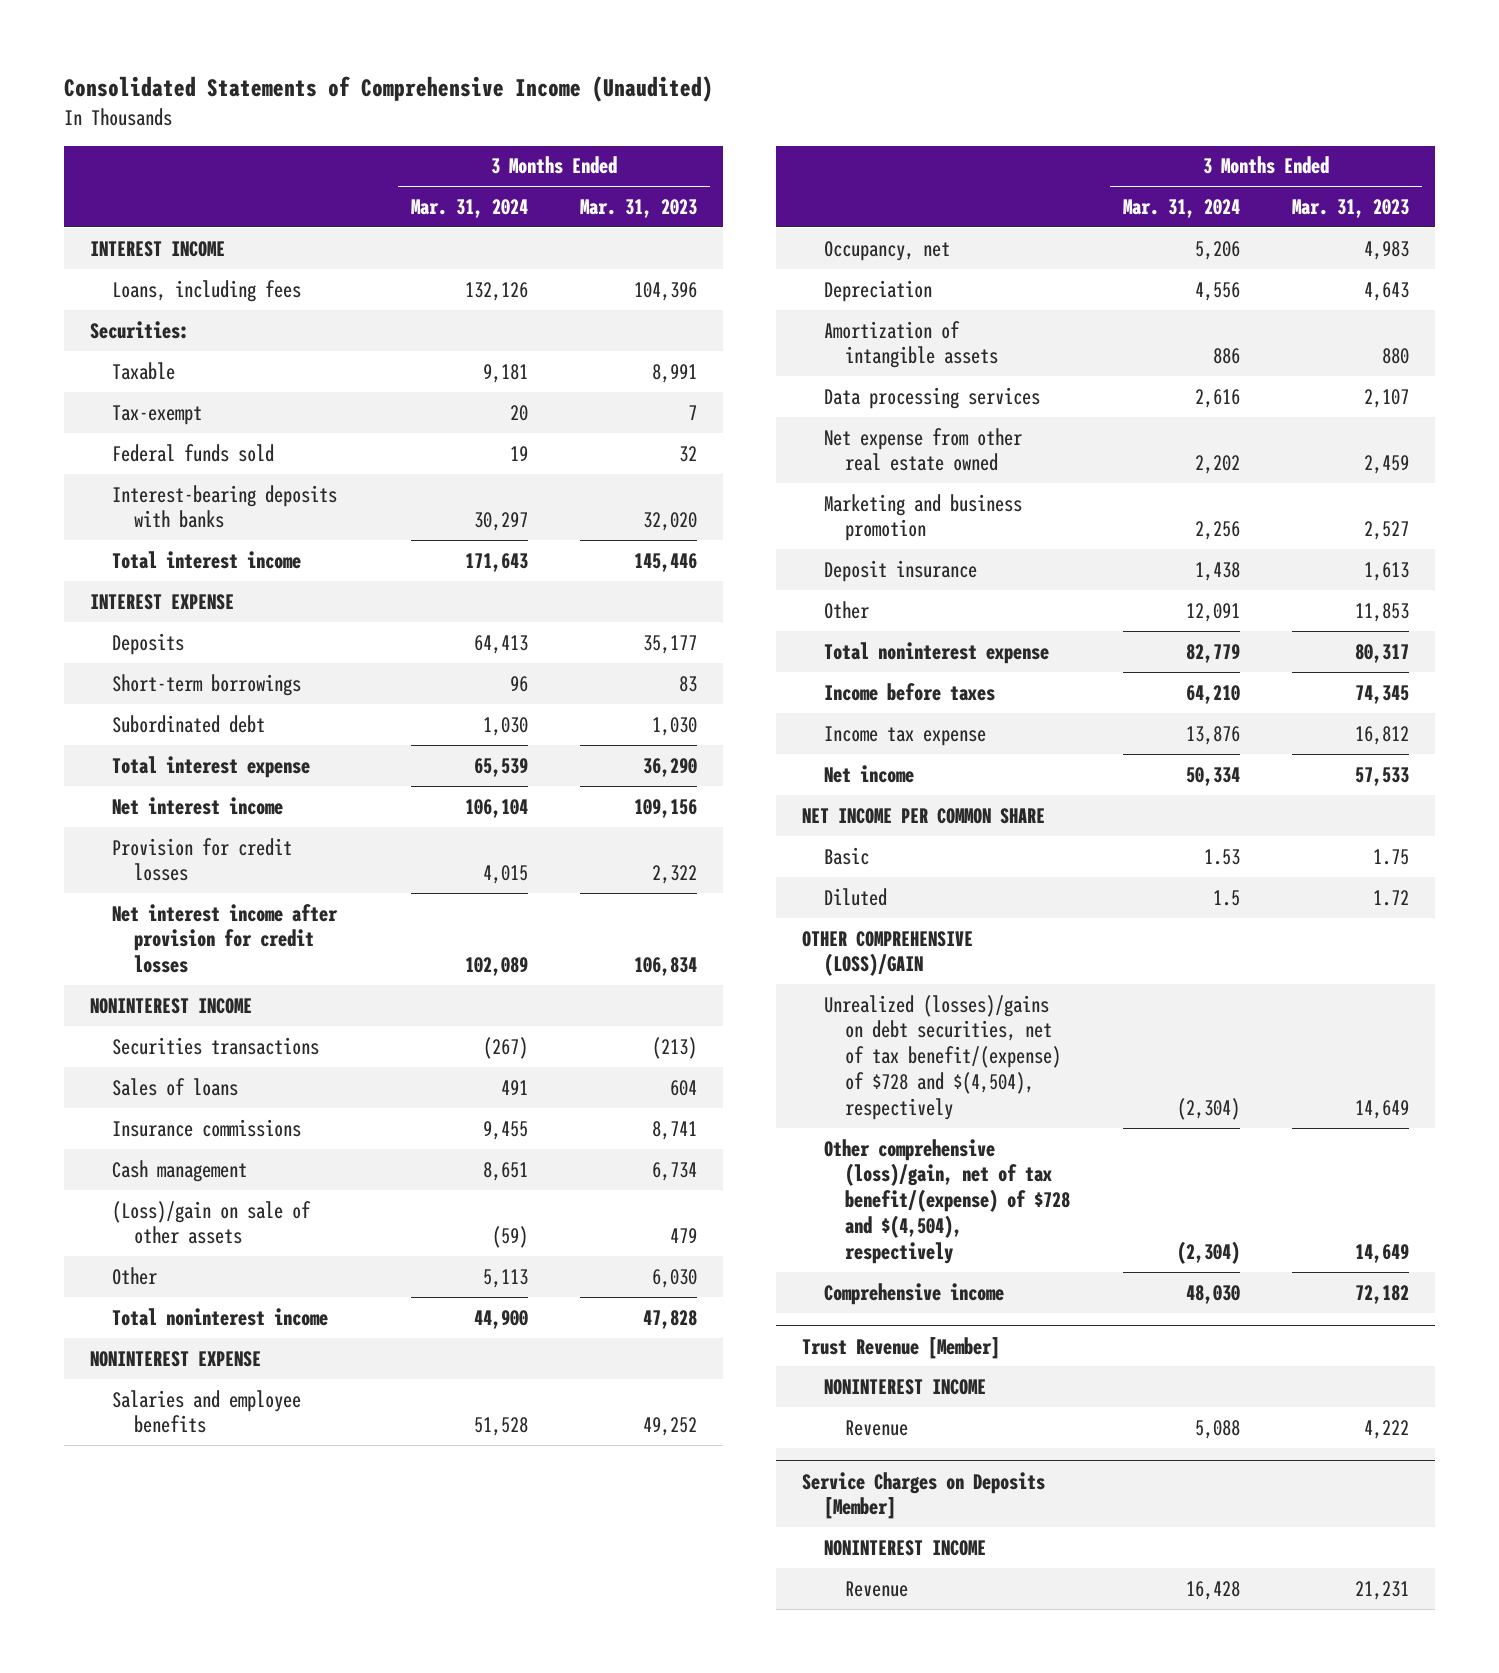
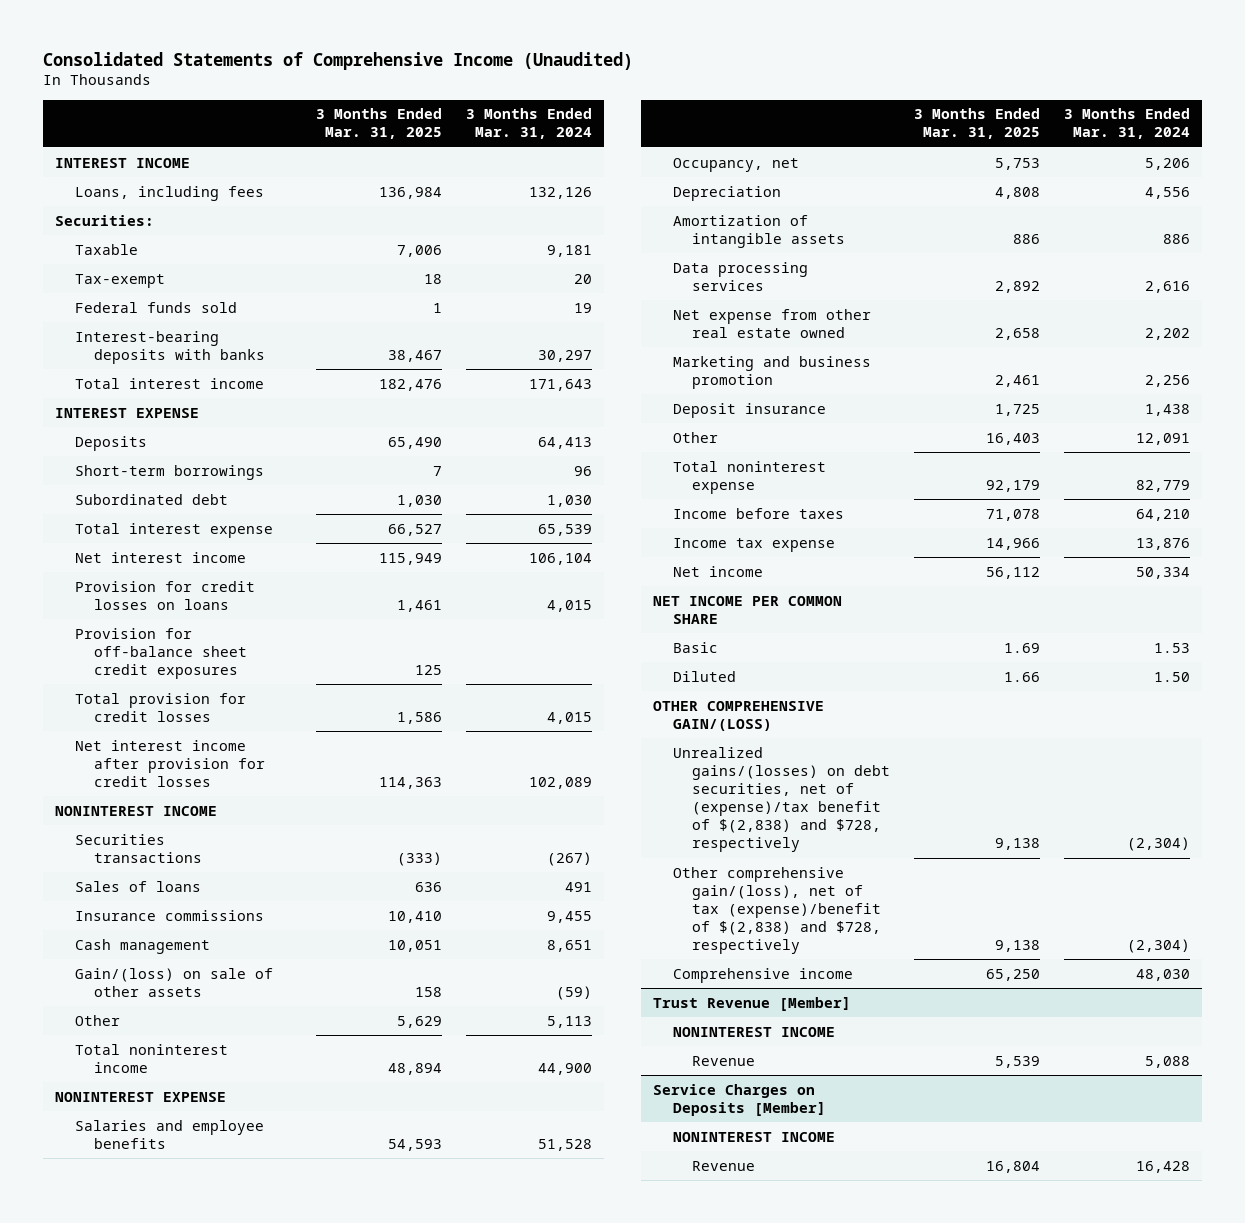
- | 3 Months Ended Mar. 31, 2024 | 3 Months Ended Mar. 31, 2023
+ | 3 Months Ended Mar. 31, 2025 | 3 Months Ended Mar. 31, 2024
- Provision for credit losses | 4,015 | 2,322
+ Provision for credit losses on loans | 1,461 | 4,015
+ Provision for off-balance sheet credit exposures | 125 |
+ Total provision for credit losses | 1,586 | 4,015
- (Loss)/gain on sale of other assets | (59) | 479
+ Gain/(loss) on sale of other assets | 158 | (59)
- Diluted | 1.5 | 1.72
- OTHER COMPREHENSIVE (LOSS)/GAIN
- Unrealized (losses)/gains on debt securities, net of tax benefit/(expense) of $728 and $(4,504), respectively | (2,304) | 14,649
- Other comprehensive (loss)/gain, net of tax benefit/(expense) of $728 and $(4,504), respectively | (2,304) | 14,649
+ Diluted | 1.66 | 1.50
+ OTHER COMPREHENSIVE GAIN/(LOSS)
+ Unrealized gains/(losses) on debt securities, net of (expense)/tax benefit of $(2,838) and $728, respectively | 9,138 | (2,304)
+ Other comprehensive gain/(loss), net of tax (expense)/benefit of $(2,838) and $728, respectively | 9,138 | (2,304)

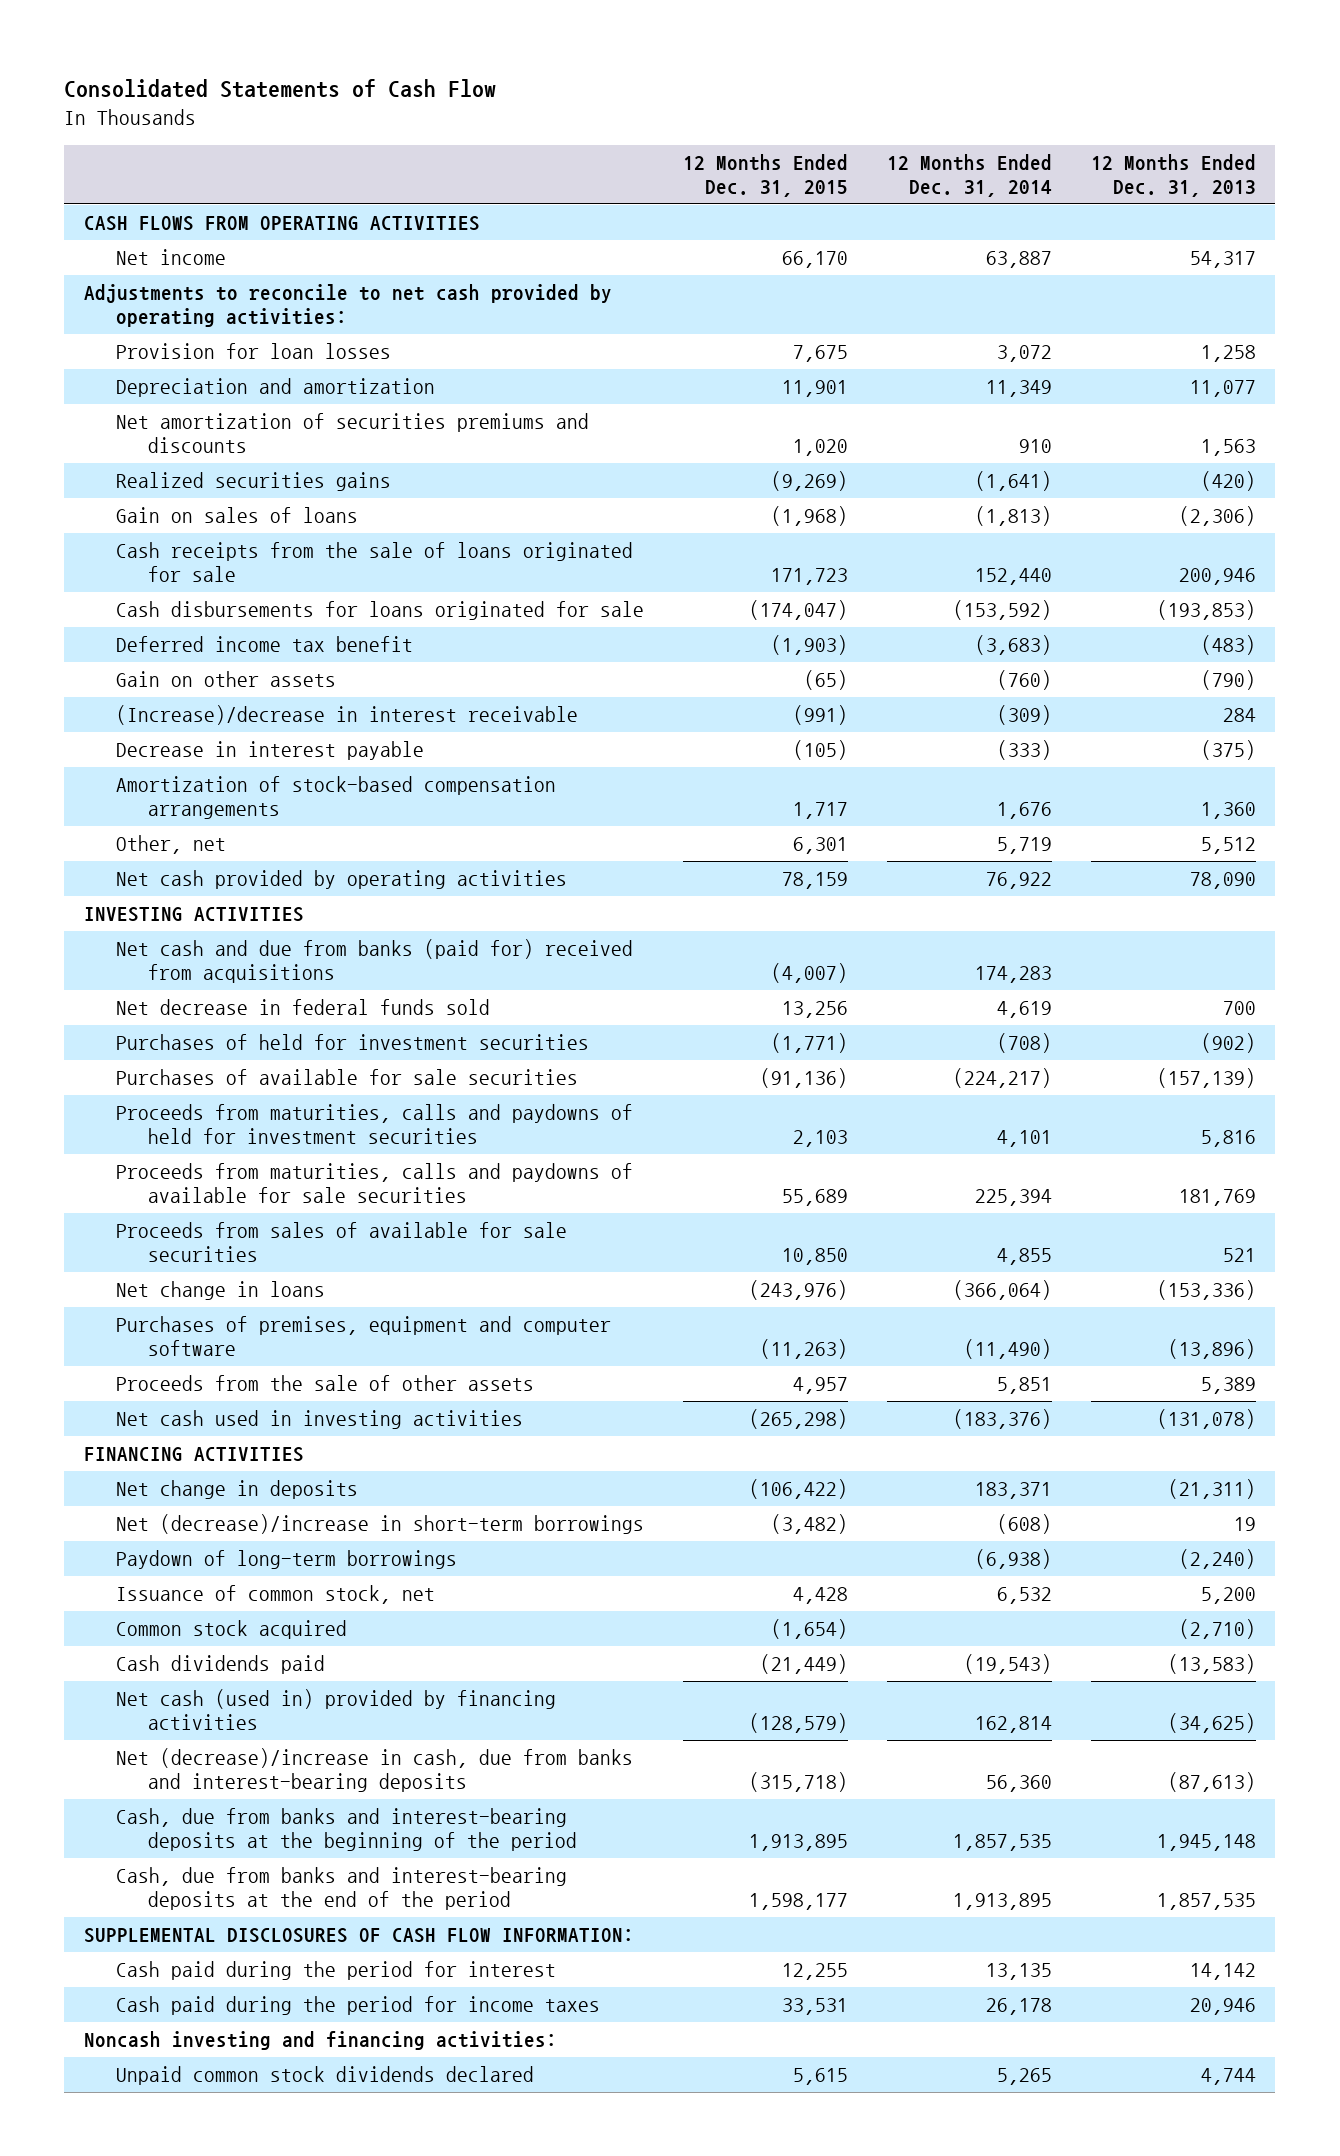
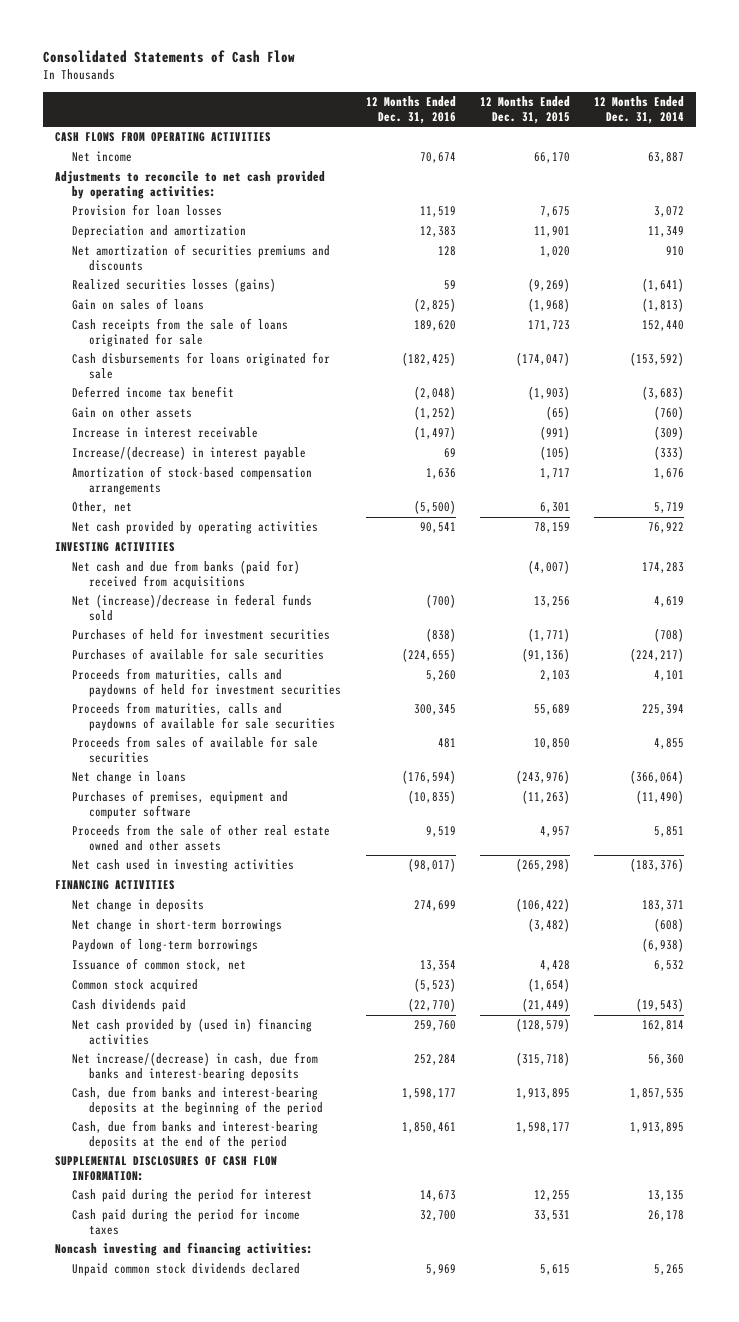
- | 12 Months Ended Dec. 31, 2015 | 12 Months Ended Dec. 31, 2014 | 12 Months Ended Dec. 31, 2013
+ | 12 Months Ended Dec. 31, 2016 | 12 Months Ended Dec. 31, 2015 | 12 Months Ended Dec. 31, 2014
- Realized securities gains | (9,269) | (1,641) | (420)
+ Realized securities losses (gains) | 59 | (9,269) | (1,641)
- (Increase)/decrease in interest receivable | (991) | (309) | 284
- Decrease in interest payable | (105) | (333) | (375)
+ Increase in interest receivable | (1,497) | (991) | (309)
+ Increase/(decrease) in interest payable | 69 | (105) | (333)
- Net decrease in federal funds sold | 13,256 | 4,619 | 700
+ Net (increase)/decrease in federal funds sold | (700) | 13,256 | 4,619
- Proceeds from the sale of other assets | 4,957 | 5,851 | 5,389
+ Proceeds from the sale of other real estate owned and other assets | 9,519 | 4,957 | 5,851
- Net (decrease)/increase in short-term borrowings | (3,482) | (608) | 19
+ Net change in short-term borrowings | | (3,482) | (608)
- Net cash (used in) provided by financing activities | (128,579) | 162,814 | (34,625)
- Net (decrease)/increase in cash, due from banks and interest-bearing deposits | (315,718) | 56,360 | (87,613)
+ Net cash provided by (used in) financing activities | 259,760 | (128,579) | 162,814
+ Net increase/(decrease) in cash, due from banks and interest-bearing deposits | 252,284 | (315,718) | 56,360

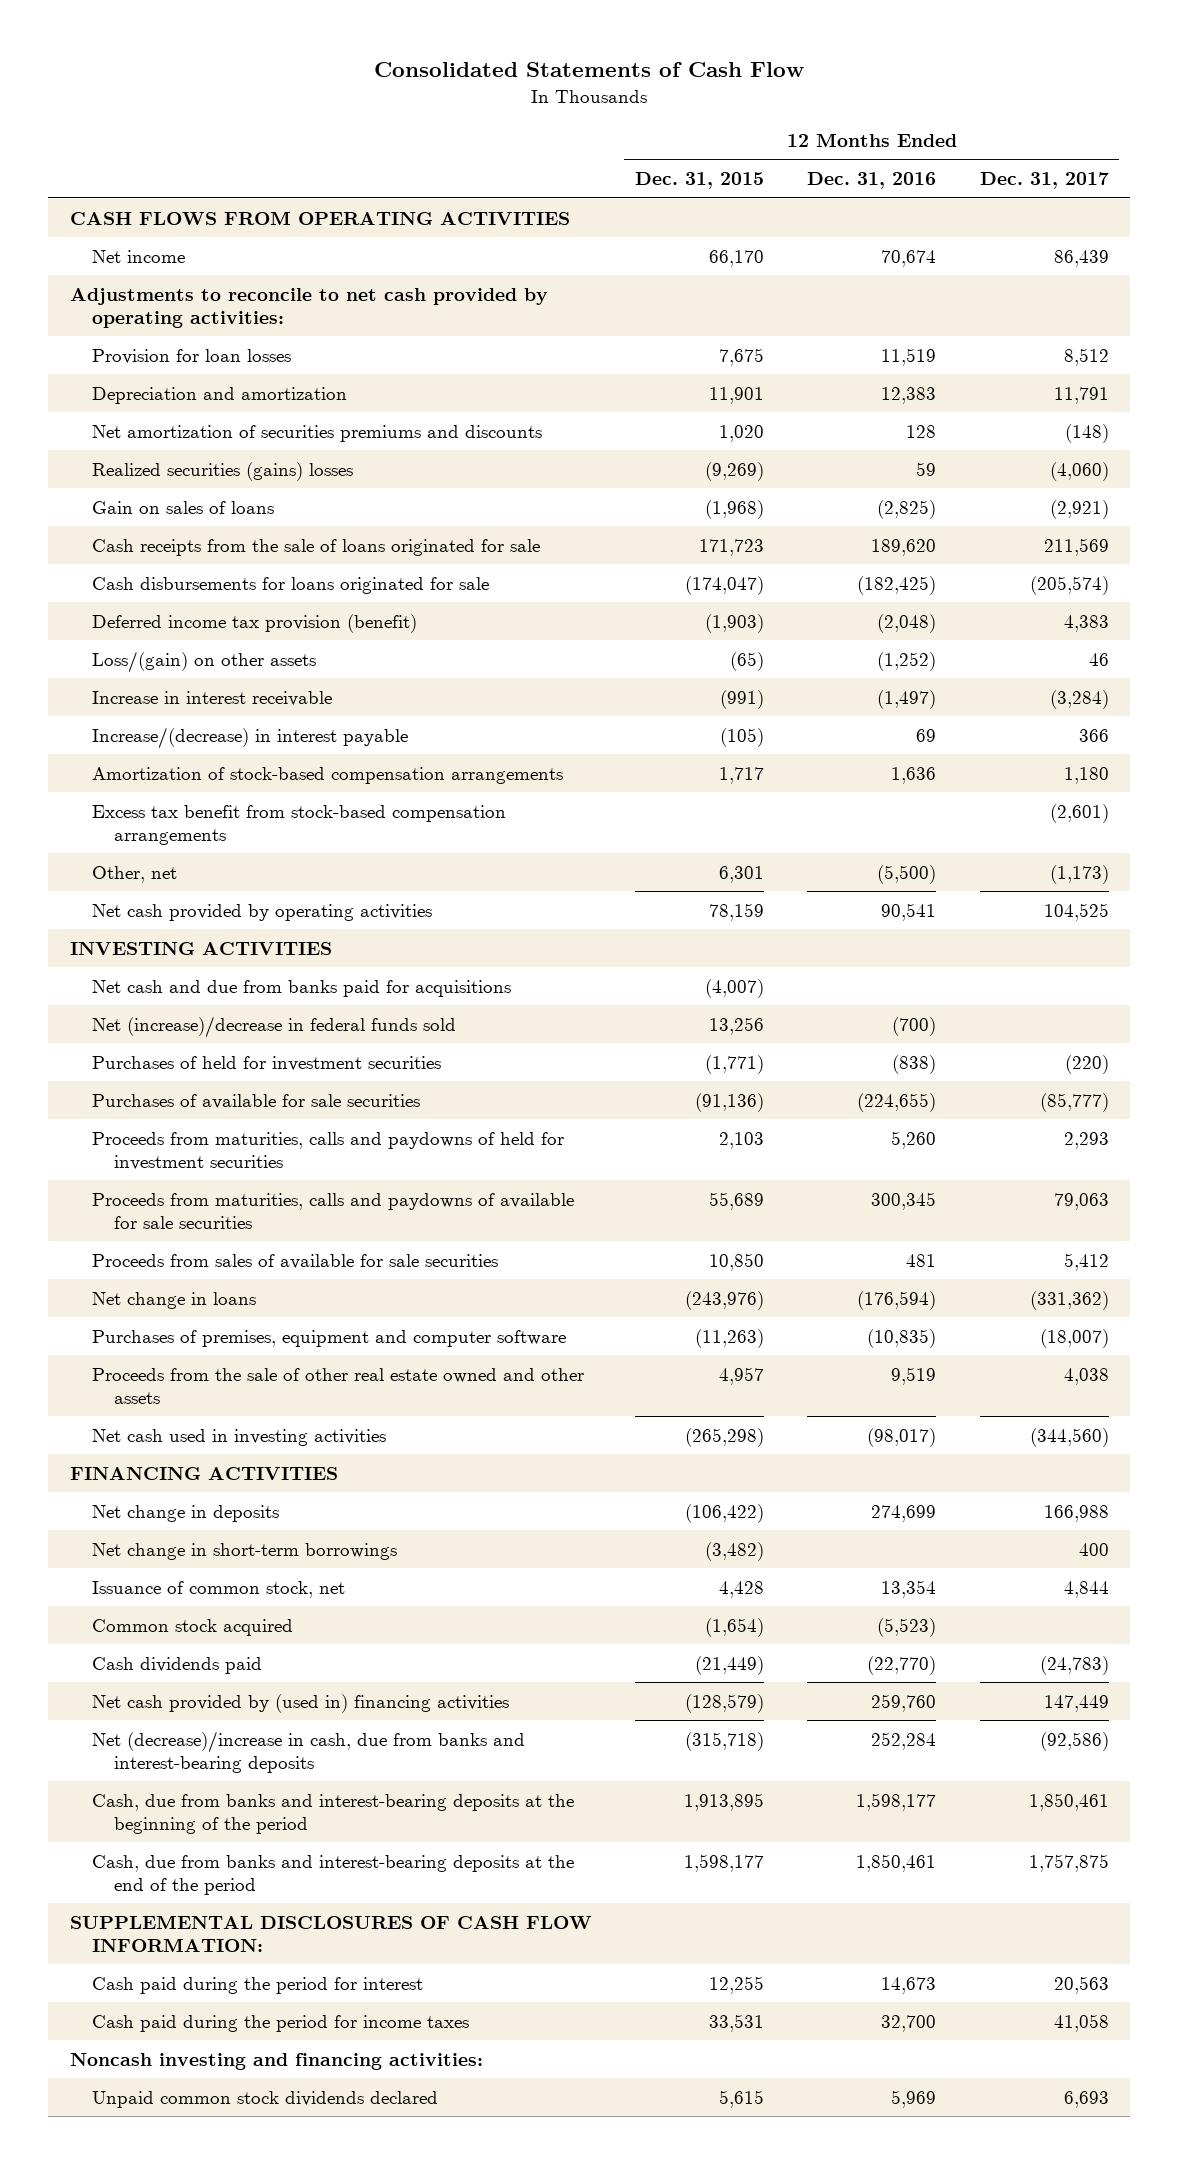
- | 12 Months Ended Dec. 31, 2016 | 12 Months Ended Dec. 31, 2015 | 12 Months Ended Dec. 31, 2014
+ | 12 Months Ended Dec. 31, 2015 | 12 Months Ended Dec. 31, 2016 | 12 Months Ended Dec. 31, 2017
- Realized securities losses (gains) | 59 | (9,269) | (1,641)
+ Realized securities (gains) losses | (9,269) | 59 | (4,060)
- Deferred income tax benefit | (2,048) | (1,903) | (3,683)
- Gain on other assets | (1,252) | (65) | (760)
+ Deferred income tax provision (benefit) | (1,903) | (2,048) | 4,383
+ Loss/(gain) on other assets | (65) | (1,252) | 46
+ Excess tax benefit from stock-based compensation arrangements | | | (2,601)
- Net cash and due from banks (paid for) received from acquisitions | | (4,007) | 174,283
+ Net cash and due from banks paid for acquisitions | (4,007) | |
- Paydown of long-term borrowings | | | (6,938)
- Net increase/(decrease) in cash, due from banks and interest-bearing deposits | 252,284 | (315,718) | 56,360
+ Net (decrease)/increase in cash, due from banks and interest-bearing deposits | (315,718) | 252,284 | (92,586)

